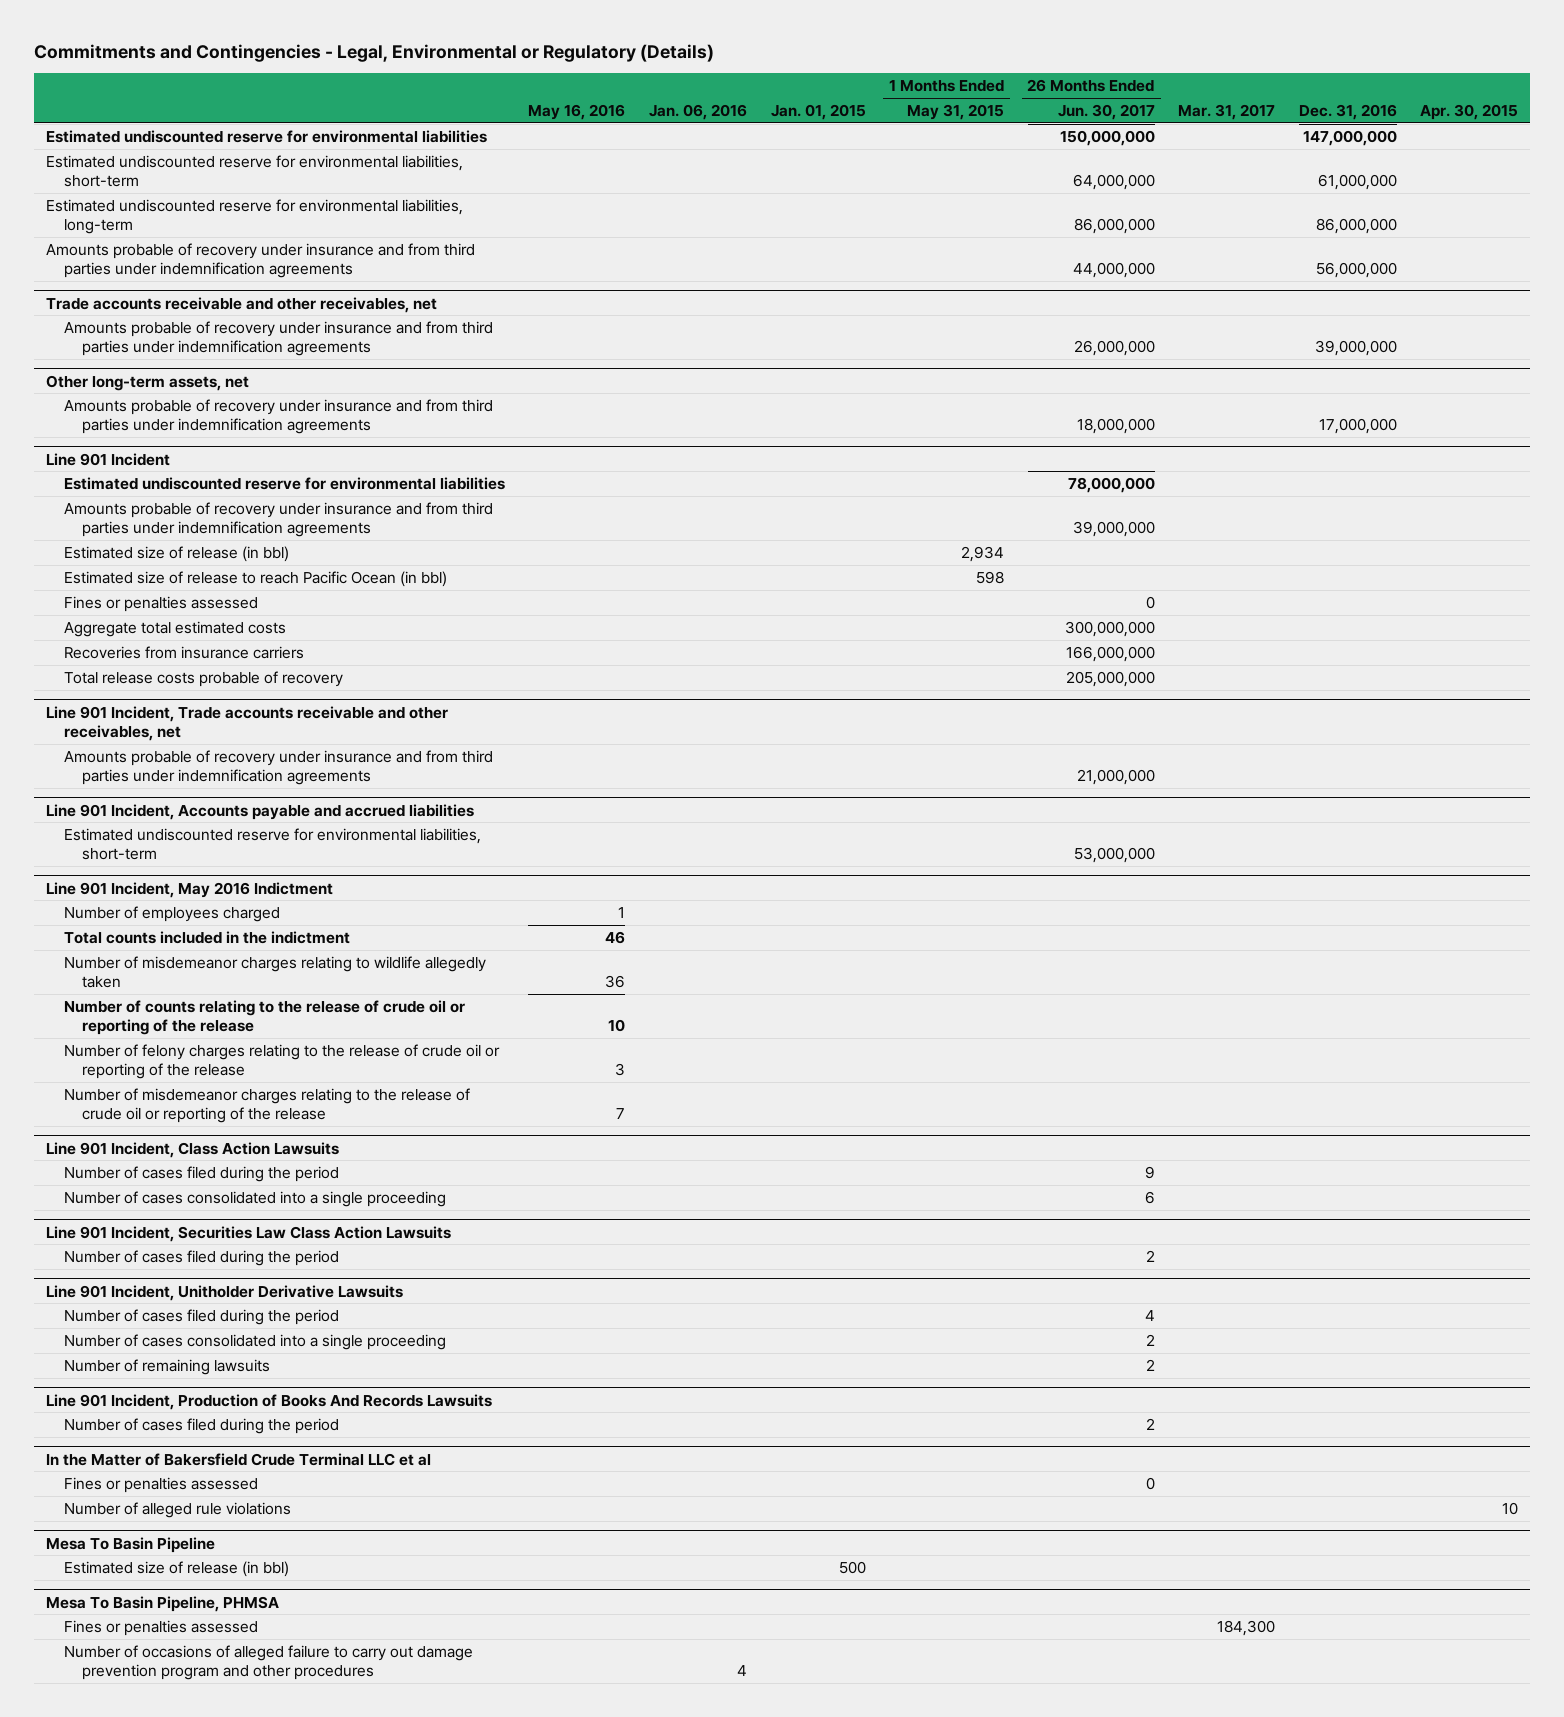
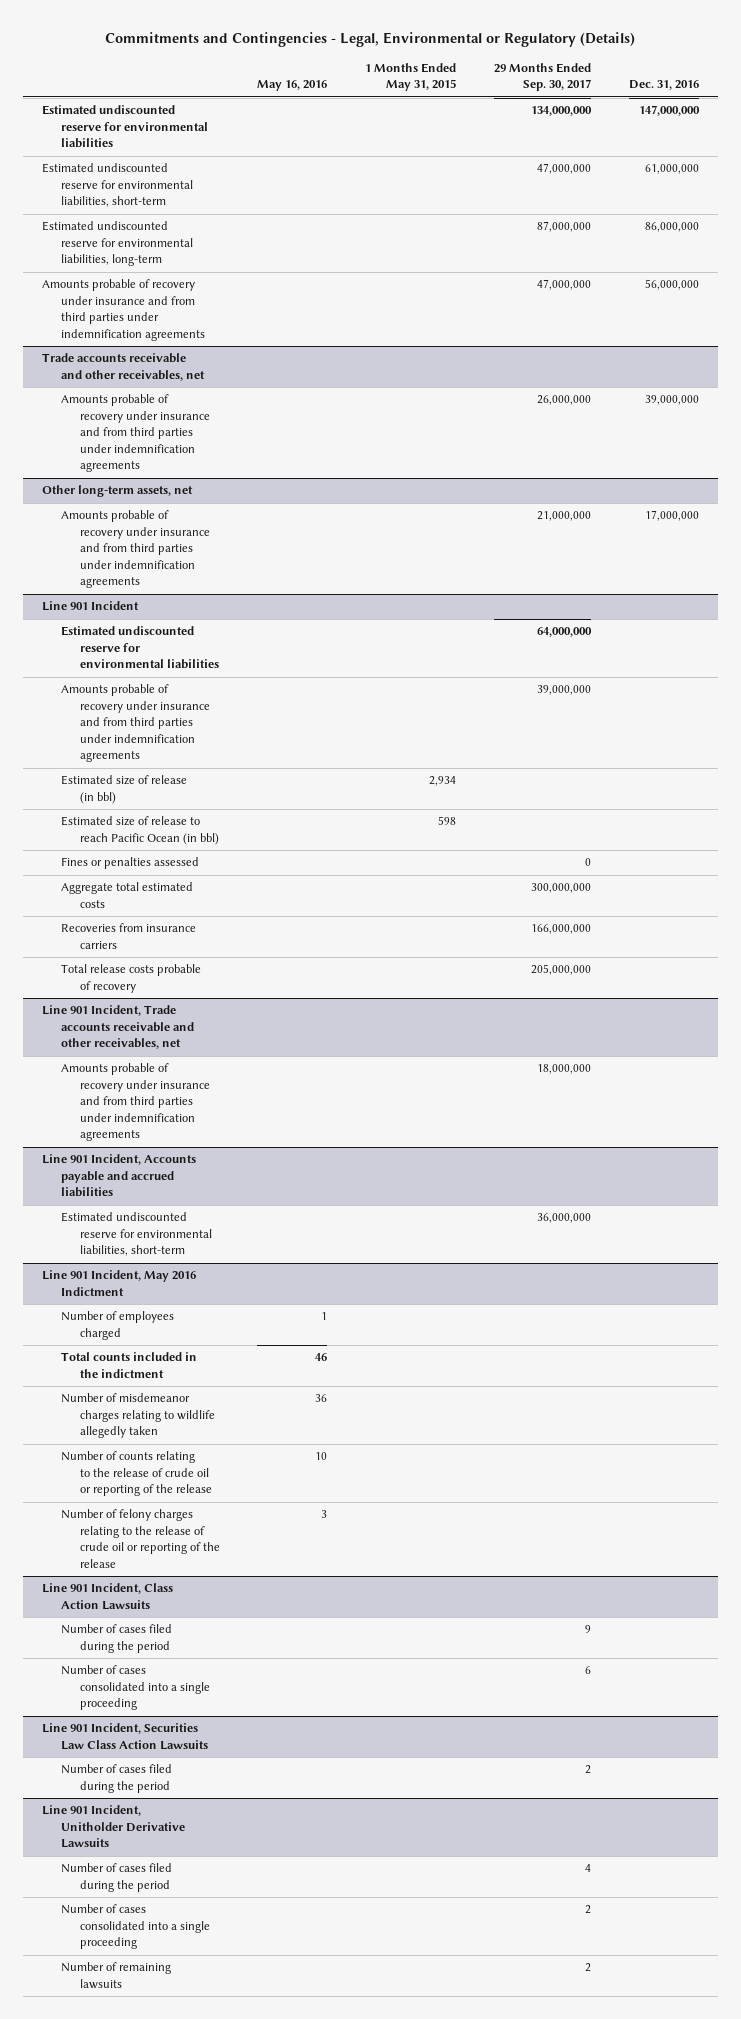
- | May 16, 2016 | Jan. 06, 2016 | Jan. 01, 2015 | 1 Months Ended May 31, 2015 | 26 Months Ended Jun. 30, 2017 | Mar. 31, 2017 | Dec. 31, 2016 | Apr. 30, 2015
+ | May 16, 2016 | 1 Months Ended May 31, 2015 | 29 Months Ended Sep. 30, 2017 | Dec. 31, 2016
@ Line 901 Incident, May 2016 Indictment
- Number of misdemeanor charges relating to the release of crude oil or reporting of the release | 7 | | | | | | |
- Line 901 Incident, Production of Books And Records Lawsuits
- Number of cases filed during the period | | | | | 2 | | |
- In the Matter of Bakersfield Crude Terminal LLC et al
- Fines or penalties assessed | | | | | 0 | | |
- Number of alleged rule violations | | | | | | | | 10
- Mesa To Basin Pipeline
- Estimated size of release (in bbl) | | | 500 | | | | |
- Mesa To Basin Pipeline, PHMSA
- Fines or penalties assessed | | | | | | 184,300 | |
- Number of occasions of alleged failure to carry out damage prevention program and other procedures | | 4 | | | | | |

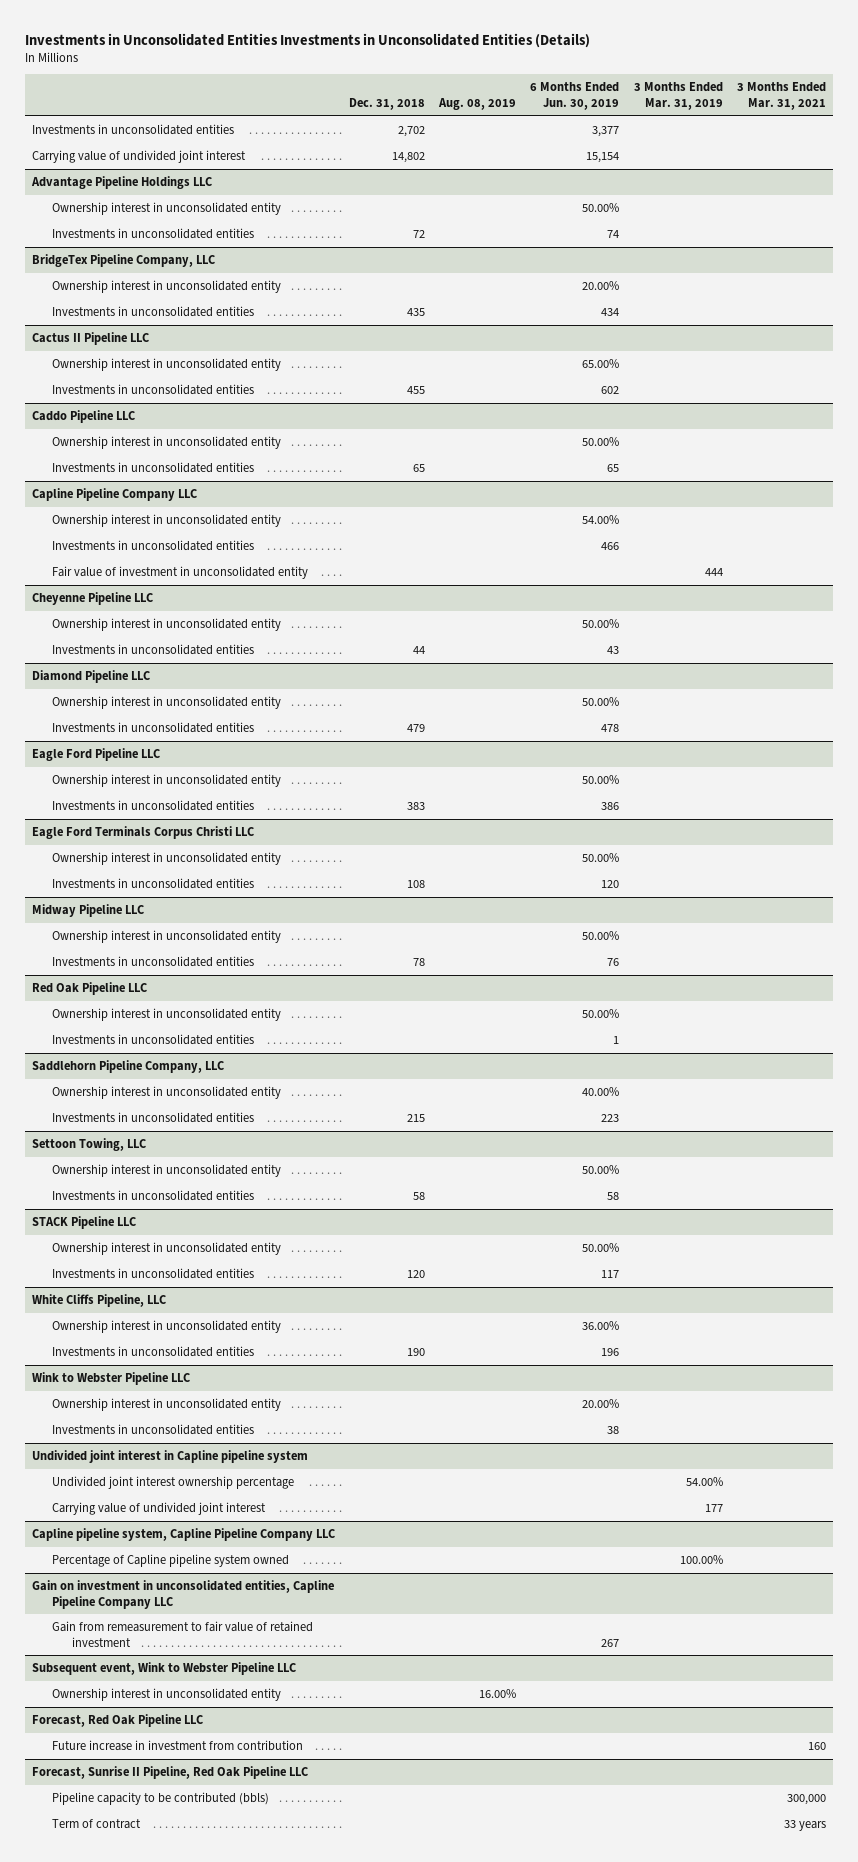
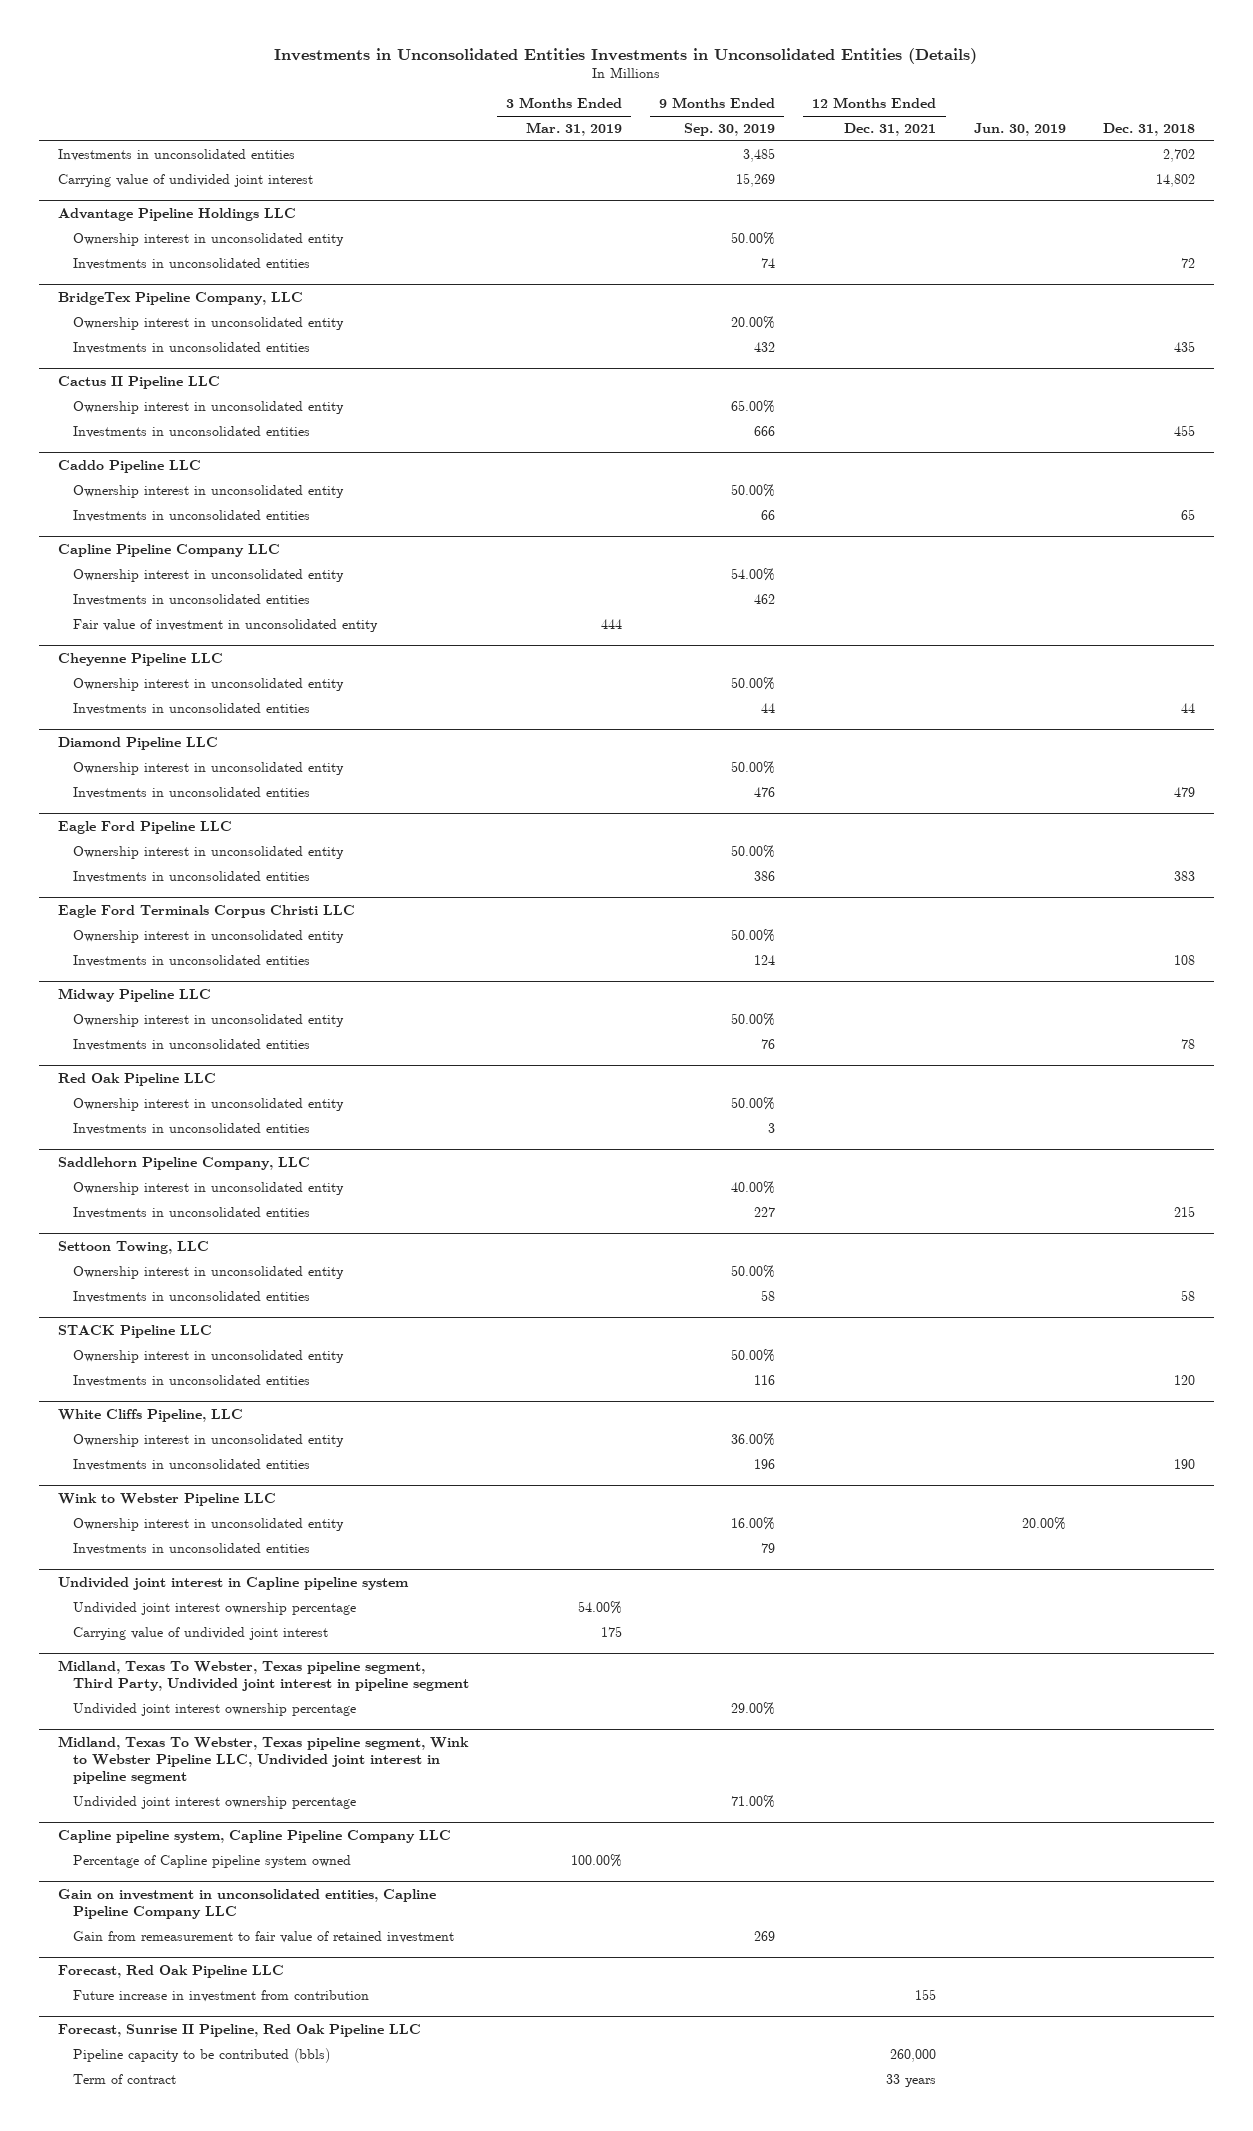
- | Dec. 31, 2018 | Aug. 08, 2019 | 6 Months Ended Jun. 30, 2019 | 3 Months Ended Mar. 31, 2019 | 3 Months Ended Mar. 31, 2021
+ | 3 Months Ended Mar. 31, 2019 | 9 Months Ended Sep. 30, 2019 | 12 Months Ended Dec. 31, 2021 | Jun. 30, 2019 | Dec. 31, 2018
@ Undivided joint interest in Capline pipeline system
- Carrying value of undivided joint interest | | | | 177 |
+ Carrying value of undivided joint interest | 175 | | | |
+ Midland, Texas To Webster, Texas pipeline segment, Third Party, Undivided joint interest in pipeline segment
+ Undivided joint interest ownership percentage | | 29.00% | | |
+ Midland, Texas To Webster, Texas pipeline segment, Wink to Webster Pipeline LLC, Undivided joint interest in pipeline segment
+ Undivided joint interest ownership percentage | | 71.00% | | |
- Subsequent event, Wink to Webster Pipeline LLC
- Ownership interest in unconsolidated entity | | 16.00% | | |

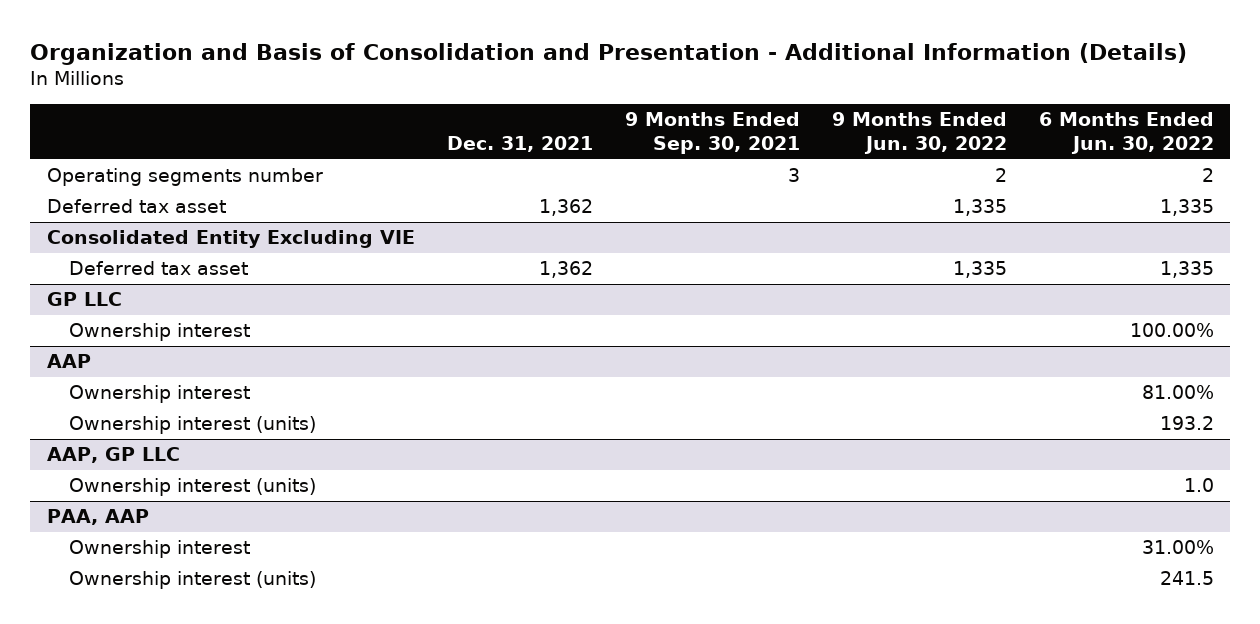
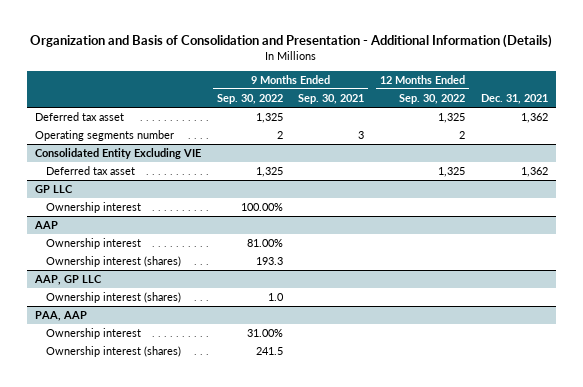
- | Dec. 31, 2021 | 9 Months Ended Sep. 30, 2021 | 9 Months Ended Jun. 30, 2022 | 6 Months Ended Jun. 30, 2022
+ | 9 Months Ended Sep. 30, 2022 | 9 Months Ended Sep. 30, 2021 | 12 Months Ended Sep. 30, 2022 | Dec. 31, 2021
moved down: Operating segments number | 2 | 3 | 2 |
@ AAP
- Ownership interest (units) | | | | 193.2
+ Ownership interest (shares) | 193.3 | | |
@ AAP, GP LLC
- Ownership interest (units) | | | | 1.0
+ Ownership interest (shares) | 1.0 | | |
@ PAA, AAP
- Ownership interest (units) | | | | 241.5
+ Ownership interest (shares) | 241.5 | | |

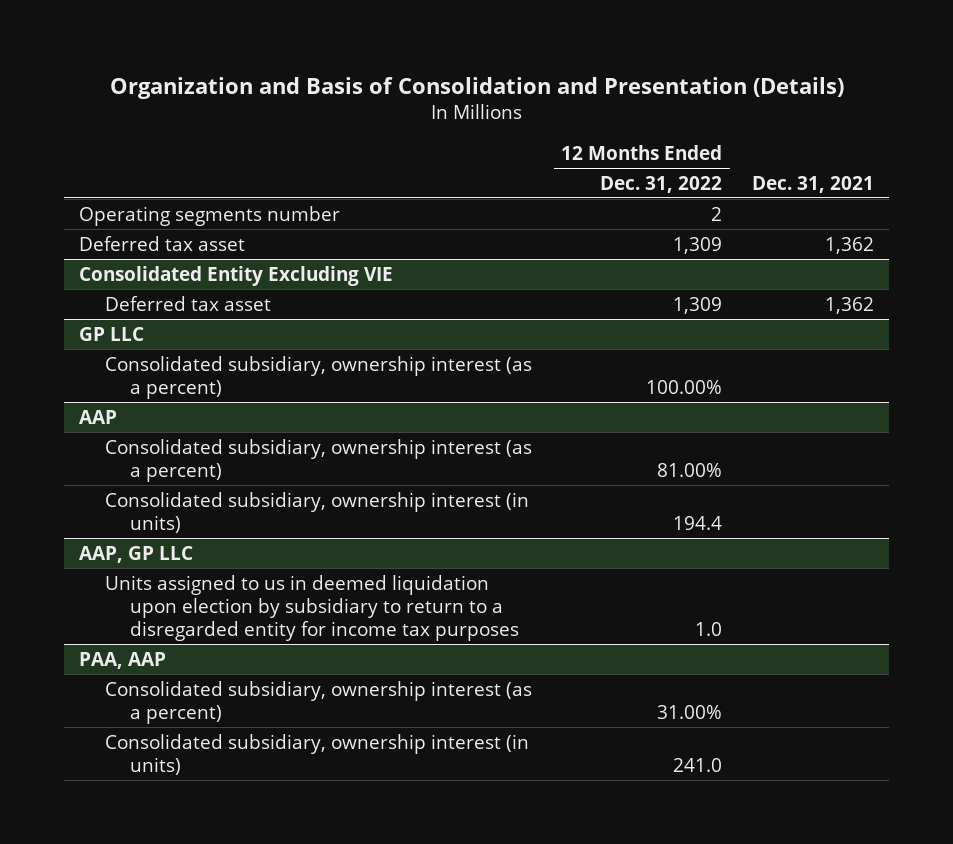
- Organization and Basis of Consolidation and Presentation - Additional Information (Details)
+ Organization and Basis of Consolidation and Presentation (Details)
- | 9 Months Ended Sep. 30, 2022 | 9 Months Ended Sep. 30, 2021 | 12 Months Ended Sep. 30, 2022 | Dec. 31, 2021
+ | 12 Months Ended Dec. 31, 2022 | Dec. 31, 2021
moved down: Deferred tax asset | 1,309 | 1,362
@ GP LLC
- Ownership interest | 100.00% | | |
+ Consolidated subsidiary, ownership interest (as a percent) | 100.00% |
@ AAP
- Ownership interest | 81.00% | | |
- Ownership interest (shares) | 193.3 | | |
+ Consolidated subsidiary, ownership interest (as a percent) | 81.00% |
+ Consolidated subsidiary, ownership interest (in units) | 194.4 |
@ AAP, GP LLC
- Ownership interest (shares) | 1.0 | | |
+ Units assigned to us in deemed liquidation upon election by subsidiary to return to a disregarded entity for income tax purposes | 1.0 |
@ PAA, AAP
- Ownership interest | 31.00% | | |
- Ownership interest (shares) | 241.5 | | |
+ Consolidated subsidiary, ownership interest (as a percent) | 31.00% |
+ Consolidated subsidiary, ownership interest (in units) | 241.0 |

